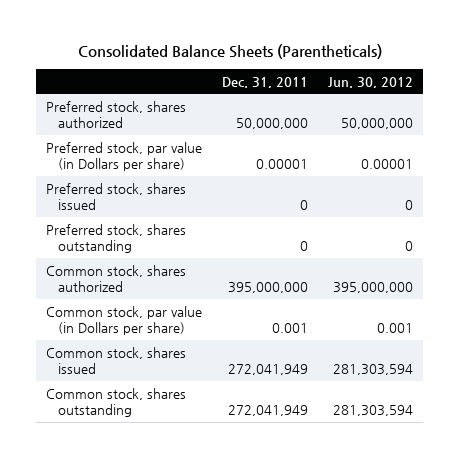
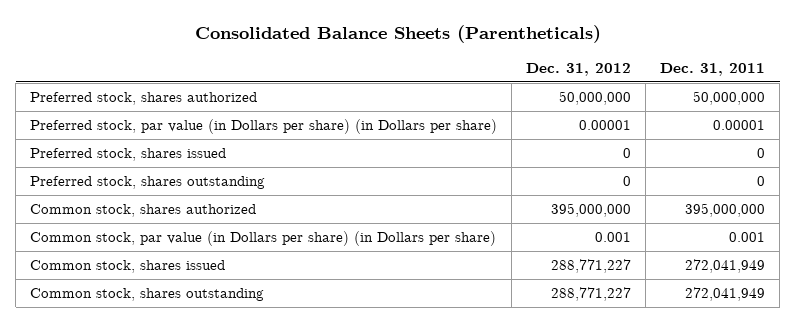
- | Dec. 31, 2011 | Jun. 30, 2012
+ | Dec. 31, 2012 | Dec. 31, 2011
- Preferred stock, par value (in Dollars per share) | 0.00001 | 0.00001
+ Preferred stock, par value (in Dollars per share) (in Dollars per share) | 0.00001 | 0.00001
- Common stock, par value (in Dollars per share) | 0.001 | 0.001
+ Common stock, par value (in Dollars per share) (in Dollars per share) | 0.001 | 0.001

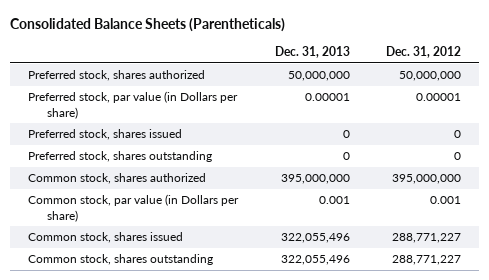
- | Dec. 31, 2012 | Dec. 31, 2011
+ | Dec. 31, 2013 | Dec. 31, 2012
- Preferred stock, par value (in Dollars per share) (in Dollars per share) | 0.00001 | 0.00001
+ Preferred stock, par value (in Dollars per share) | 0.00001 | 0.00001
- Common stock, par value (in Dollars per share) (in Dollars per share) | 0.001 | 0.001
+ Common stock, par value (in Dollars per share) | 0.001 | 0.001

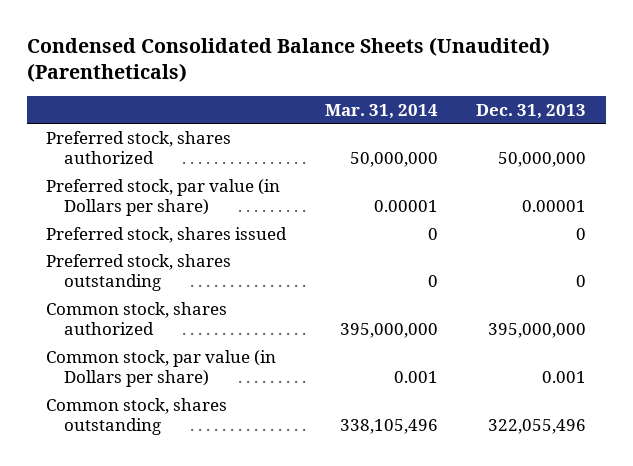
- Consolidated Balance Sheets (Parentheticals)
+ Condensed Consolidated Balance Sheets (Unaudited) (Parentheticals)
- | Dec. 31, 2013 | Dec. 31, 2012
+ | Mar. 31, 2014 | Dec. 31, 2013
- Common stock, shares issued | 322,055,496 | 288,771,227

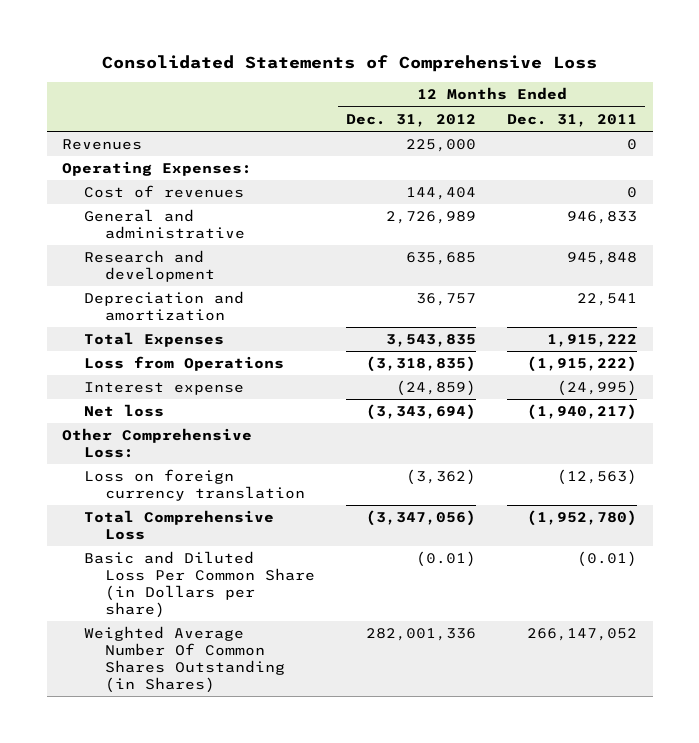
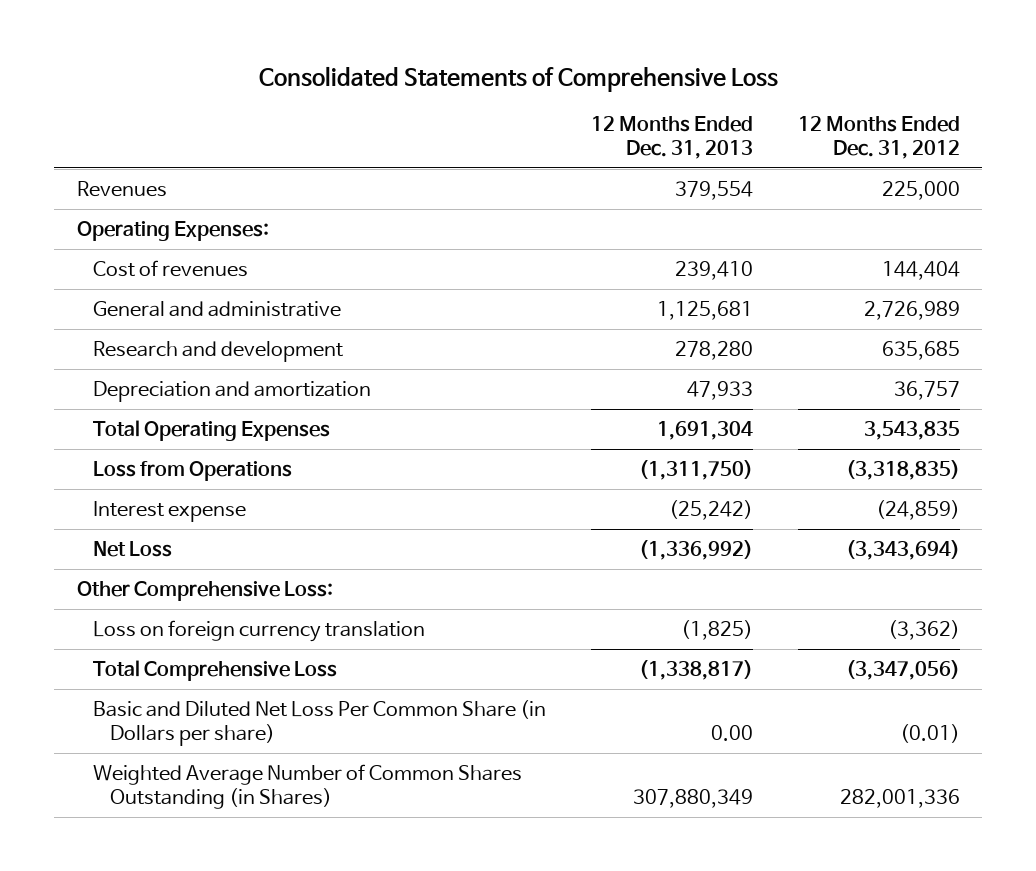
- | 12 Months Ended Dec. 31, 2012 | 12 Months Ended Dec. 31, 2011
+ | 12 Months Ended Dec. 31, 2013 | 12 Months Ended Dec. 31, 2012
- Total Expenses | 3,543,835 | 1,915,222
+ Total Operating Expenses | 1,691,304 | 3,543,835
- Net loss | (3,343,694) | (1,940,217)
+ Net Loss | (1,336,992) | (3,343,694)
- Basic and Diluted Loss Per Common Share (in Dollars per share) | (0.01) | (0.01)
- Weighted Average Number Of Common Shares Outstanding (in Shares) | 282,001,336 | 266,147,052
+ Basic and Diluted Net Loss Per Common Share (in Dollars per share) | 0.00 | (0.01)
+ Weighted Average Number of Common Shares Outstanding (in Shares) | 307,880,349 | 282,001,336

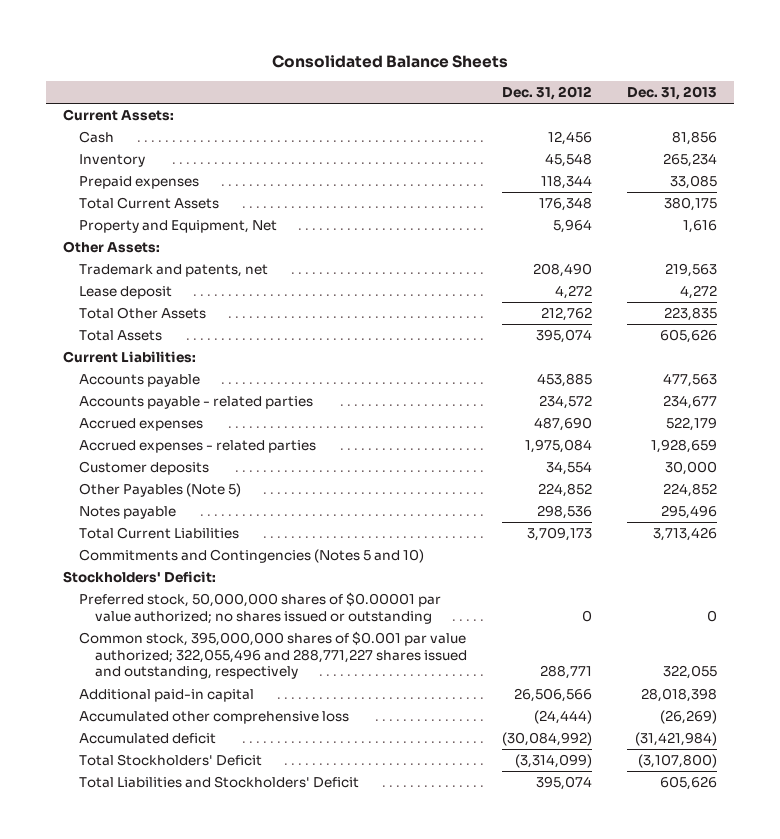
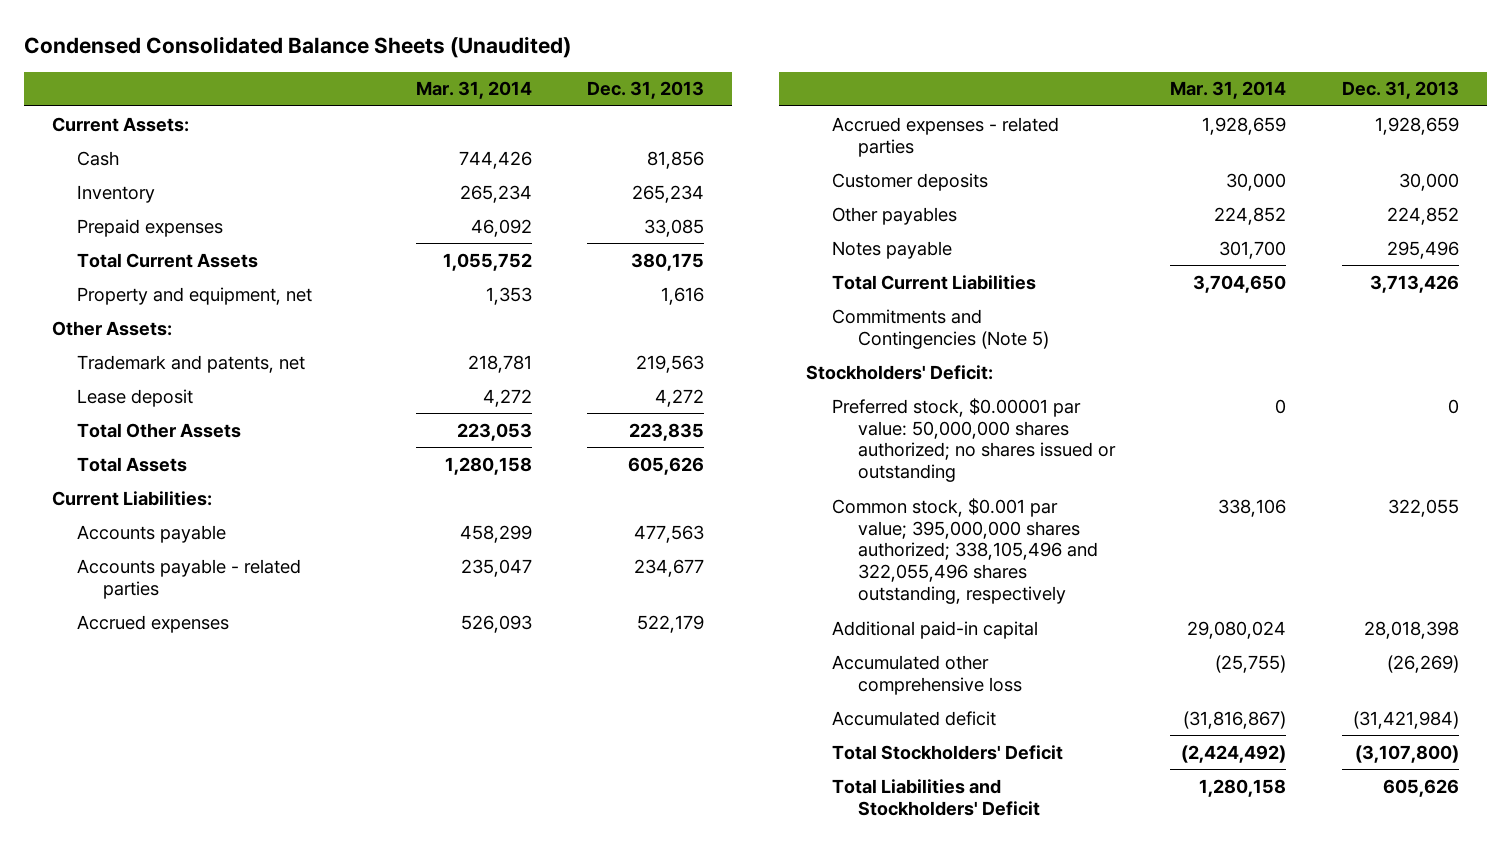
- Consolidated Balance Sheets
+ Condensed Consolidated Balance Sheets (Unaudited)
- | Dec. 31, 2012 | Dec. 31, 2013
+ | Mar. 31, 2014 | Dec. 31, 2013
- Property and Equipment, Net | 5,964 | 1,616
+ Property and equipment, net | 1,353 | 1,616
- Other Payables (Note 5) | 224,852 | 224,852
+ Other payables | 224,852 | 224,852
- Commitments and Contingencies (Notes 5 and 10)
+ Commitments and Contingencies (Note 5)
- Preferred stock, 50,000,000 shares of $0.00001 par value authorized; no shares issued or outstanding | 0 | 0
- Common stock, 395,000,000 shares of $0.001 par value authorized; 322,055,496 and 288,771,227 shares issued and outstanding, respectively | 288,771 | 322,055
+ Preferred stock, $0.00001 par value: 50,000,000 shares authorized; no shares issued or outstanding | 0 | 0
+ Common stock, $0.001 par value; 395,000,000 shares authorized; 338,105,496 and 322,055,496 shares outstanding, respectively | 338,106 | 322,055

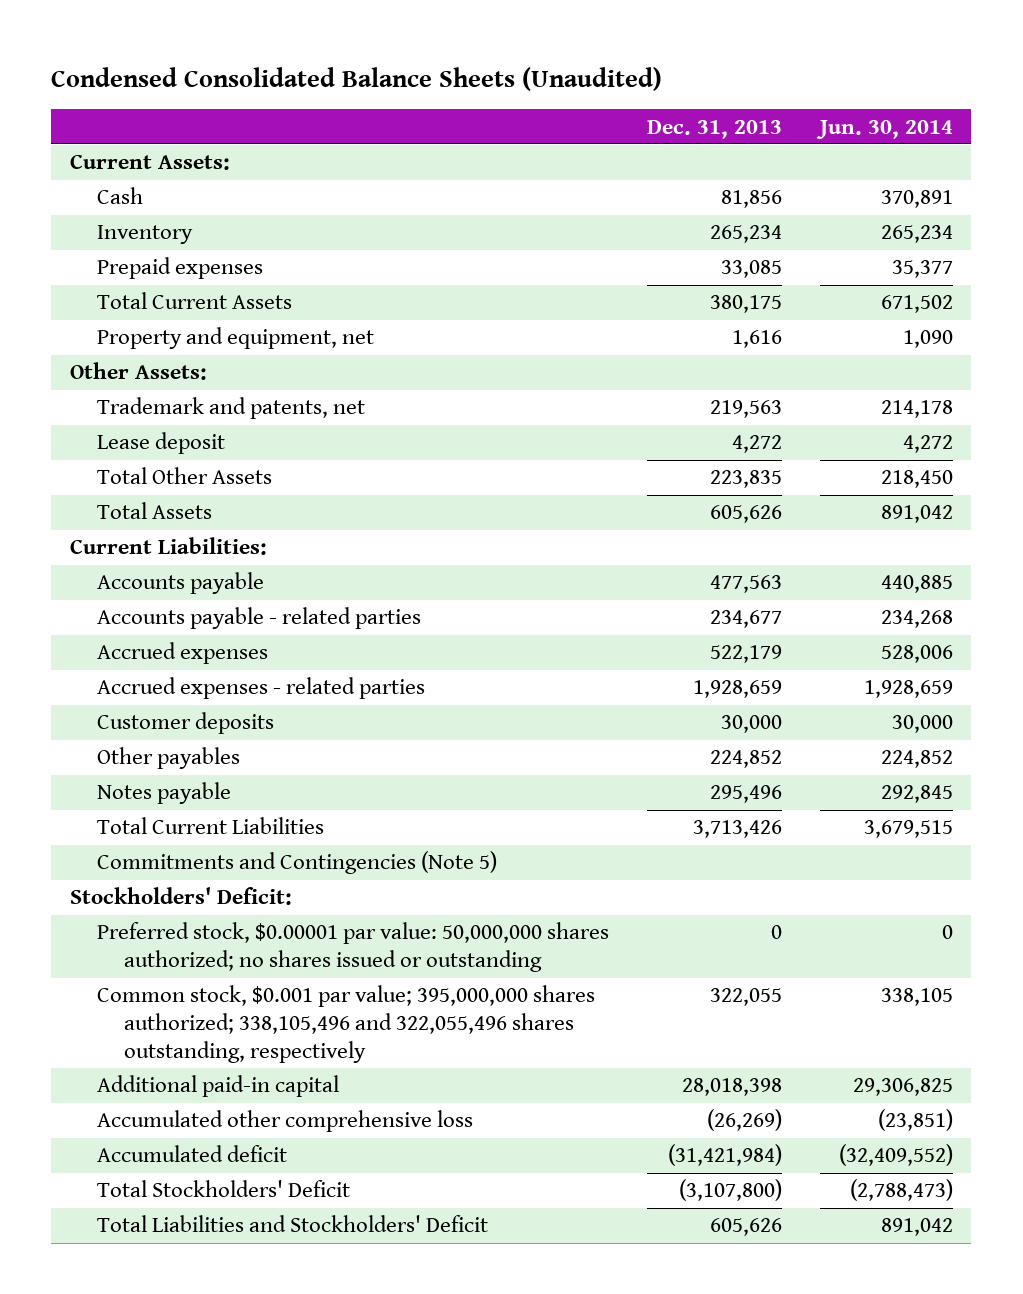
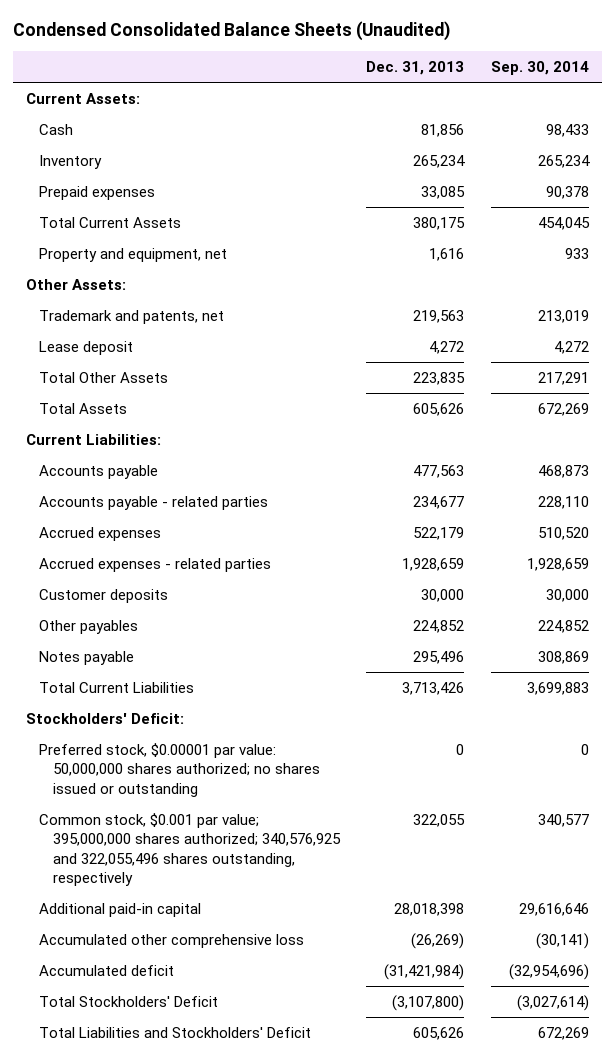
- | Dec. 31, 2013 | Jun. 30, 2014
+ | Dec. 31, 2013 | Sep. 30, 2014
- Commitments and Contingencies (Note 5)
- Common stock, $0.001 par value; 395,000,000 shares authorized; 338,105,496 and 322,055,496 shares outstanding, respectively | 322,055 | 338,105
+ Common stock, $0.001 par value; 395,000,000 shares authorized; 340,576,925 and 322,055,496 shares outstanding, respectively | 322,055 | 340,577

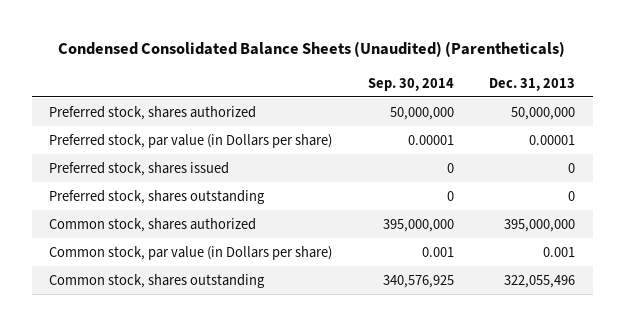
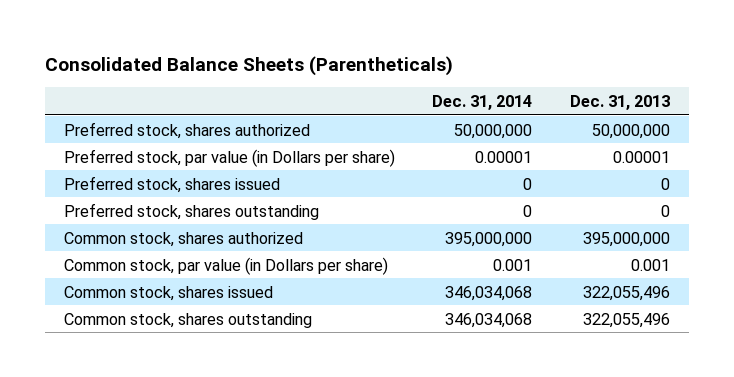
- Condensed Consolidated Balance Sheets (Unaudited) (Parentheticals)
+ Consolidated Balance Sheets (Parentheticals)
- | Sep. 30, 2014 | Dec. 31, 2013
+ | Dec. 31, 2014 | Dec. 31, 2013
+ Common stock, shares issued | 346,034,068 | 322,055,496

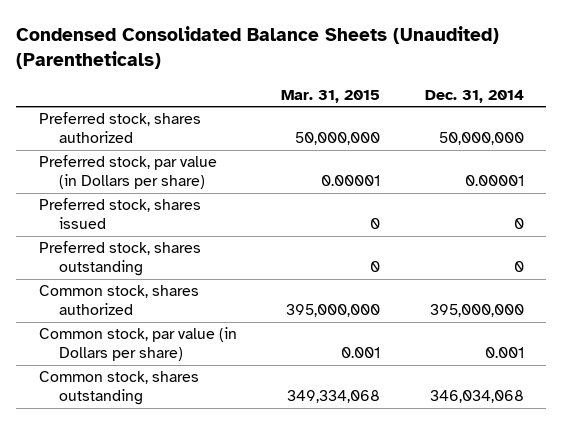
- Consolidated Balance Sheets (Parentheticals)
+ Condensed Consolidated Balance Sheets (Unaudited) (Parentheticals)
- | Dec. 31, 2014 | Dec. 31, 2013
+ | Mar. 31, 2015 | Dec. 31, 2014
- Common stock, shares issued | 346,034,068 | 322,055,496

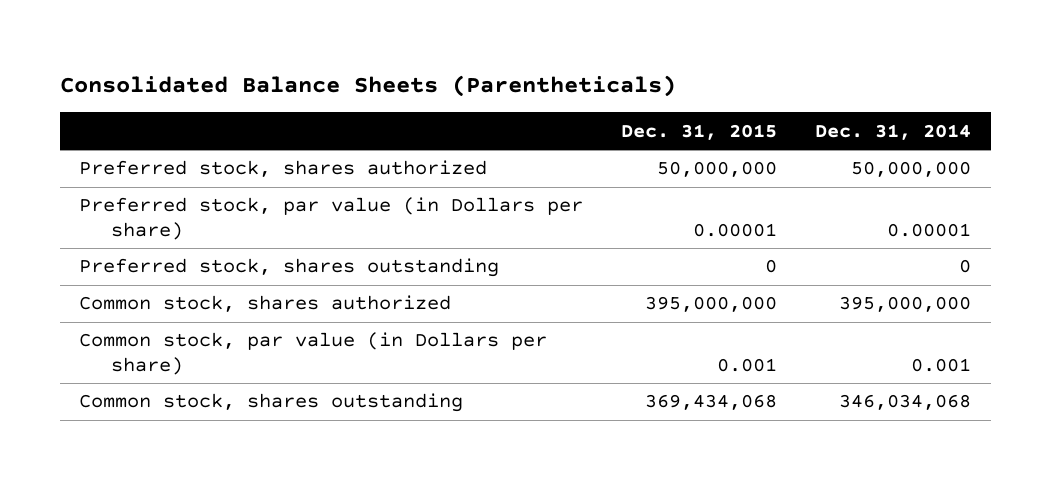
- Condensed Consolidated Balance Sheets (Unaudited) (Parentheticals)
+ Consolidated Balance Sheets (Parentheticals)
- | Mar. 31, 2015 | Dec. 31, 2014
+ | Dec. 31, 2015 | Dec. 31, 2014
- Preferred stock, shares issued | 0 | 0

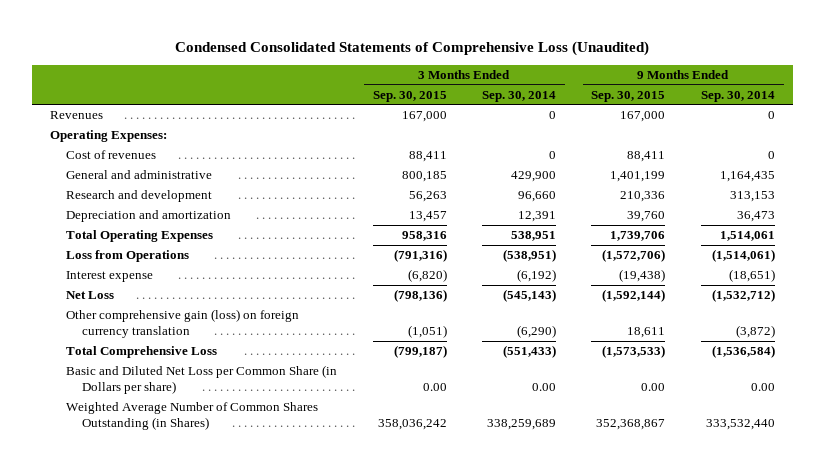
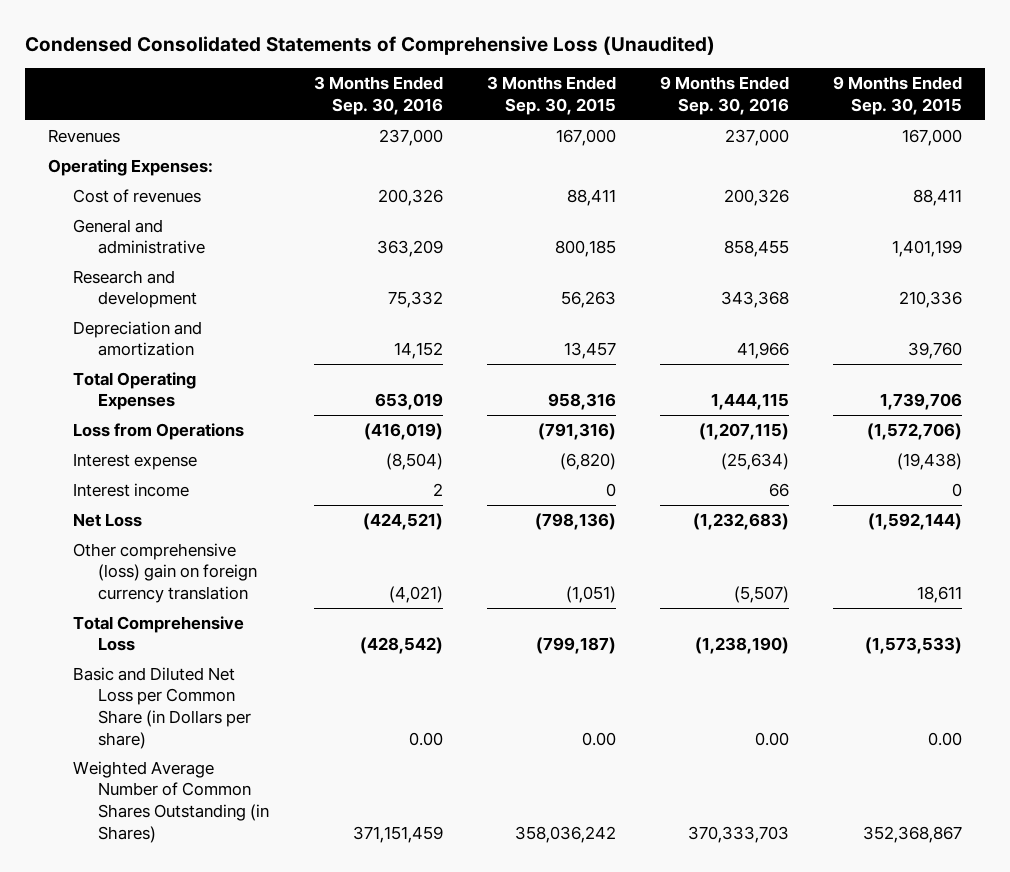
- | 3 Months Ended Sep. 30, 2015 | 3 Months Ended Sep. 30, 2014 | 9 Months Ended Sep. 30, 2015 | 9 Months Ended Sep. 30, 2014
+ | 3 Months Ended Sep. 30, 2016 | 3 Months Ended Sep. 30, 2015 | 9 Months Ended Sep. 30, 2016 | 9 Months Ended Sep. 30, 2015
+ Interest income | 2 | 0 | 66 | 0
- Other comprehensive gain (loss) on foreign currency translation | (1,051) | (6,290) | 18,611 | (3,872)
+ Other comprehensive (loss) gain on foreign currency translation | (4,021) | (1,051) | (5,507) | 18,611

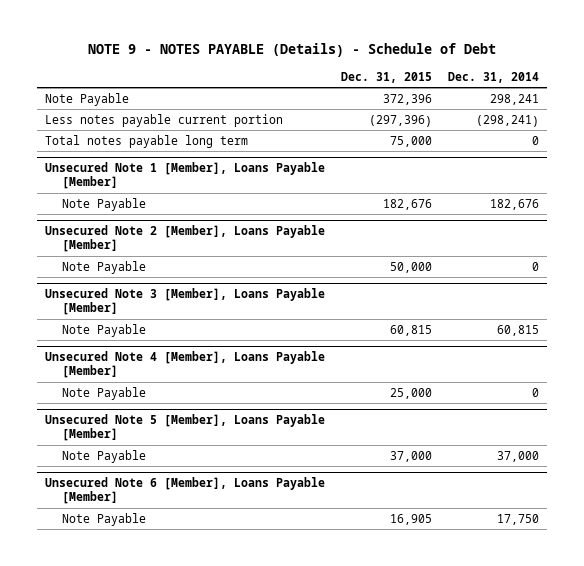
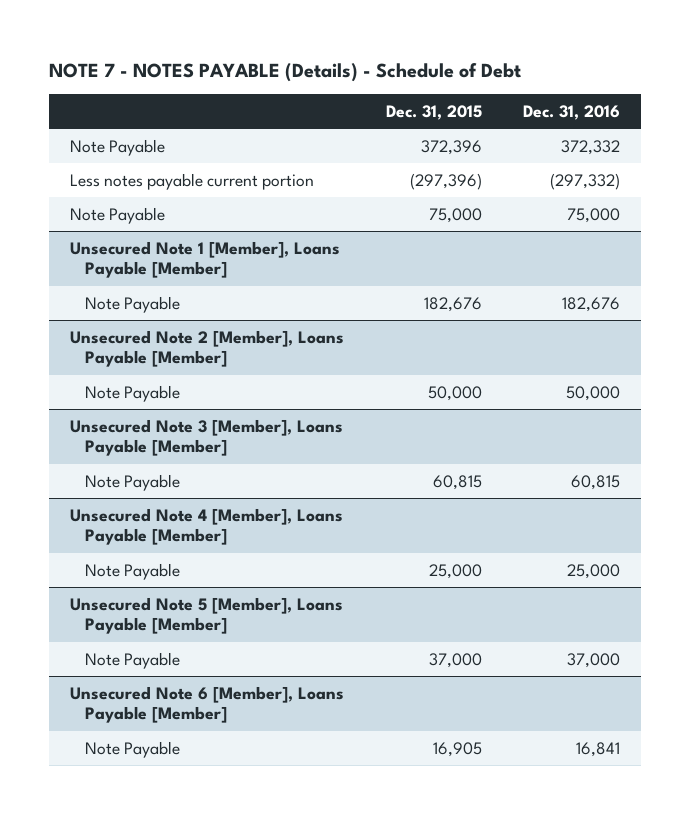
- NOTE 9 - NOTES PAYABLE (Details) - Schedule of Debt
+ NOTE 7 - NOTES PAYABLE (Details) - Schedule of Debt
- | Dec. 31, 2015 | Dec. 31, 2014
+ | Dec. 31, 2015 | Dec. 31, 2016
- Total notes payable long term | 75,000 | 0
+ Note Payable | 75,000 | 75,000

